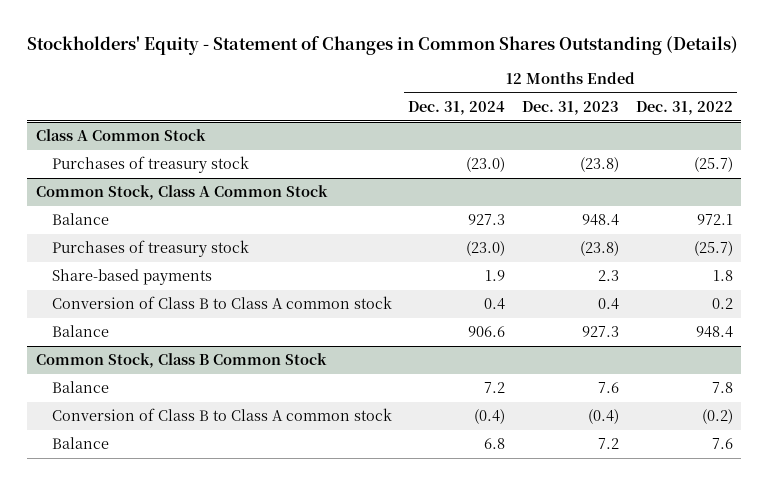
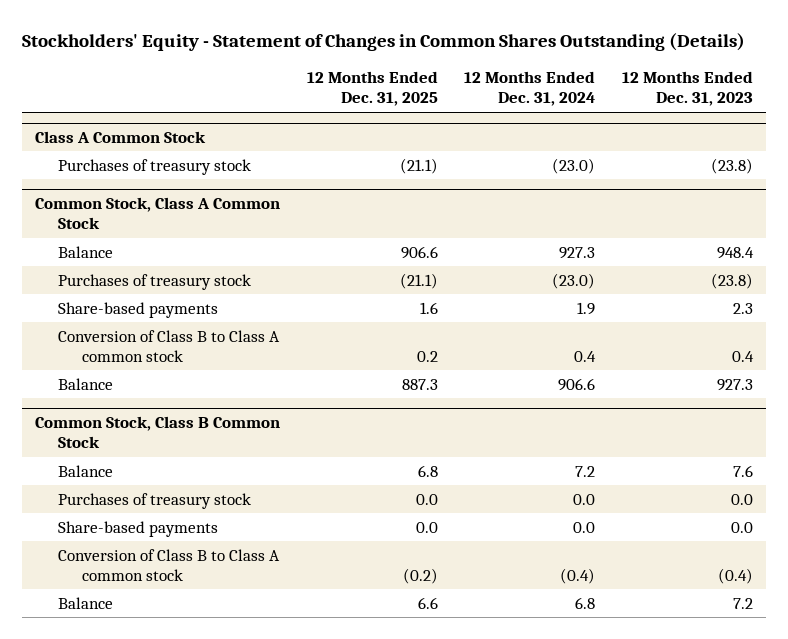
- | 12 Months Ended Dec. 31, 2024 | 12 Months Ended Dec. 31, 2023 | 12 Months Ended Dec. 31, 2022
+ | 12 Months Ended Dec. 31, 2025 | 12 Months Ended Dec. 31, 2024 | 12 Months Ended Dec. 31, 2023
@ Common Stock, Class B Common Stock
+ Purchases of treasury stock | 0.0 | 0.0 | 0.0
+ Share-based payments | 0.0 | 0.0 | 0.0

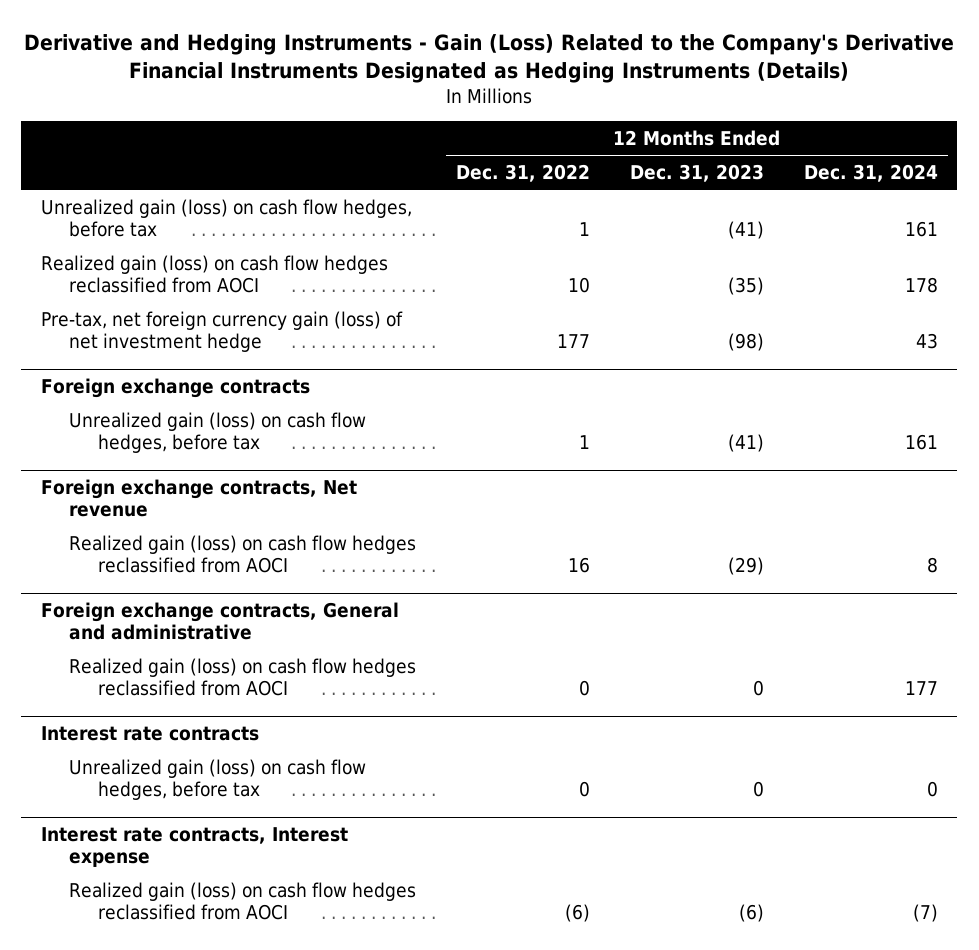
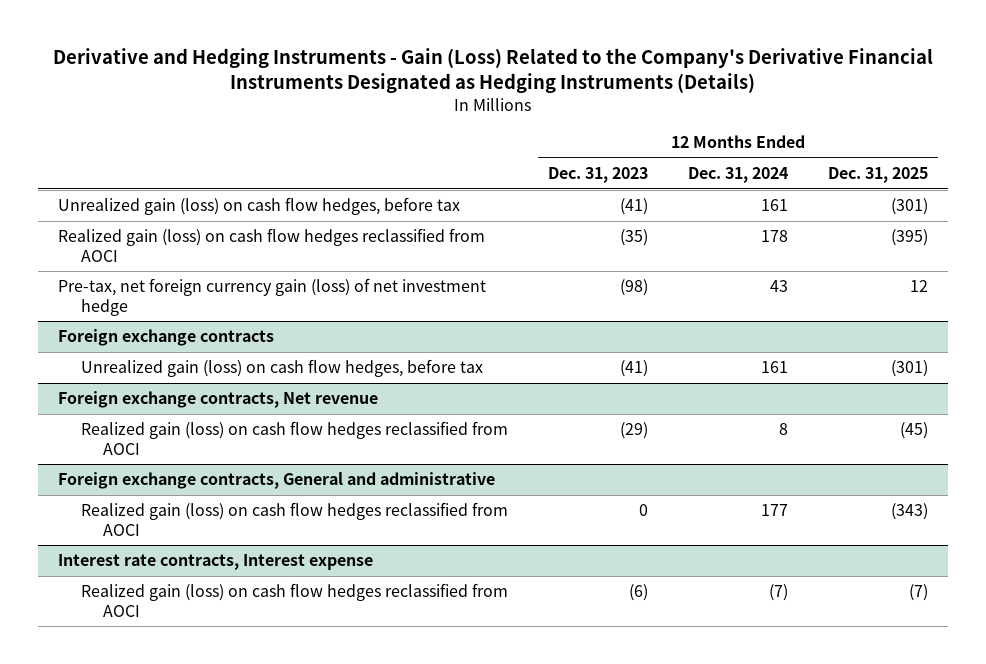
- | 12 Months Ended Dec. 31, 2022 | 12 Months Ended Dec. 31, 2023 | 12 Months Ended Dec. 31, 2024
+ | 12 Months Ended Dec. 31, 2023 | 12 Months Ended Dec. 31, 2024 | 12 Months Ended Dec. 31, 2025
- Interest rate contracts
- Unrealized gain (loss) on cash flow hedges, before tax | 0 | 0 | 0

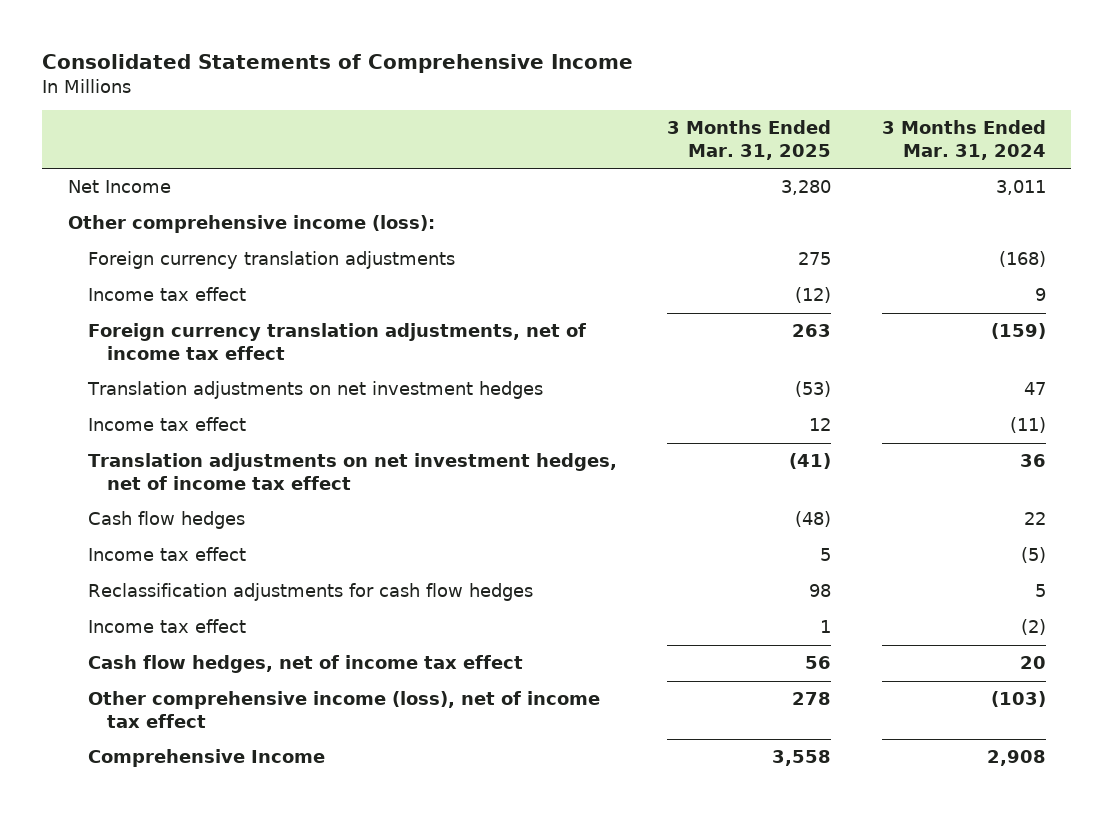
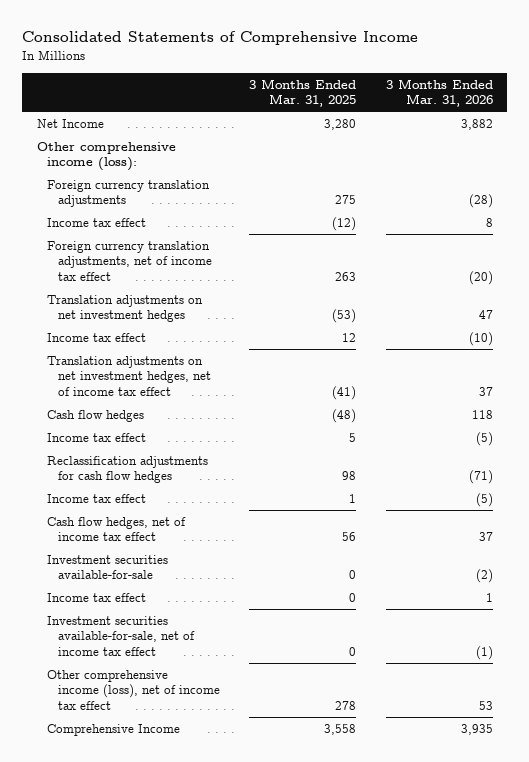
- | 3 Months Ended Mar. 31, 2025 | 3 Months Ended Mar. 31, 2024
+ | 3 Months Ended Mar. 31, 2025 | 3 Months Ended Mar. 31, 2026
+ Investment securities available-for-sale | 0 | (2)
+ Income tax effect | 0 | 1
+ Investment securities available-for-sale, net of income tax effect | 0 | (1)

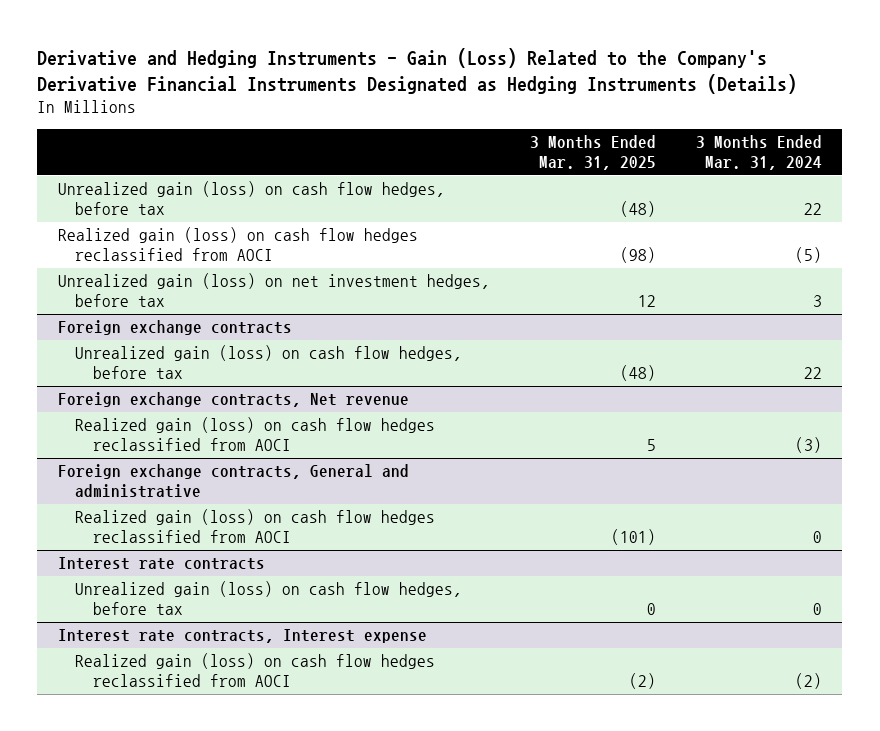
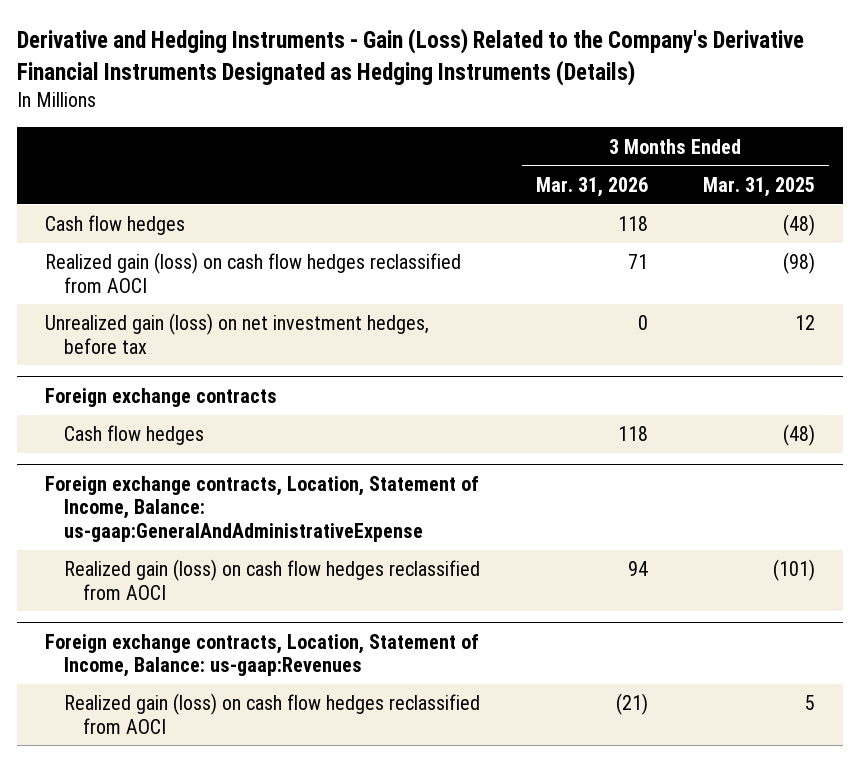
- | 3 Months Ended Mar. 31, 2025 | 3 Months Ended Mar. 31, 2024
+ | 3 Months Ended Mar. 31, 2026 | 3 Months Ended Mar. 31, 2025
- Unrealized gain (loss) on cash flow hedges, before tax | (48) | 22
+ Cash flow hedges | 118 | (48)
@ Foreign exchange contracts
- Unrealized gain (loss) on cash flow hedges, before tax | (48) | 22
- Foreign exchange contracts, Net revenue
- Realized gain (loss) on cash flow hedges reclassified from AOCI | 5 | (3)
- Foreign exchange contracts, General and administrative
@ Foreign exchange contracts
+ Cash flow hedges | 118 | (48)
+ Foreign exchange contracts, Location, Statement of Income, Balance: us-gaap:GeneralAndAdministrativeExpense
- Interest rate contracts
- Unrealized gain (loss) on cash flow hedges, before tax | 0 | 0
- Interest rate contracts, Interest expense
- Realized gain (loss) on cash flow hedges reclassified from AOCI | (2) | (2)
+ Foreign exchange contracts, Location, Statement of Income, Balance: us-gaap:Revenues
+ Realized gain (loss) on cash flow hedges reclassified from AOCI | (21) | 5

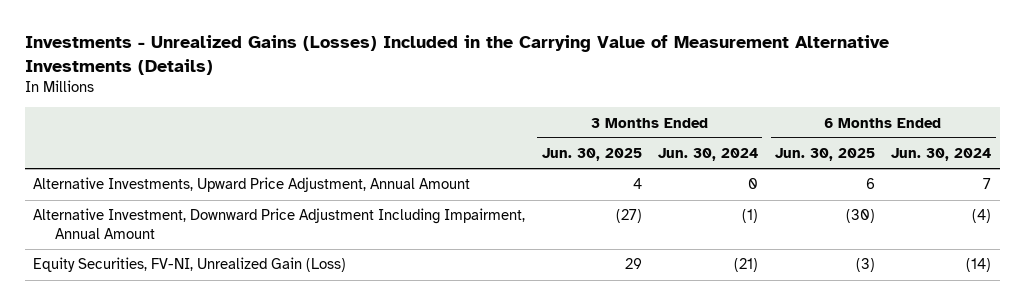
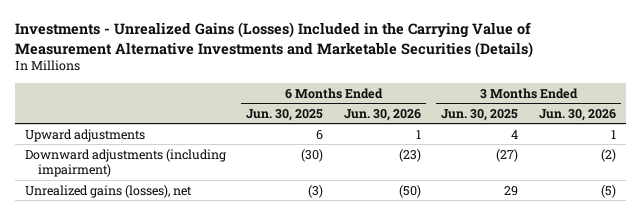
- Investments - Unrealized Gains (Losses) Included in the Carrying Value of Measurement Alternative Investments (Details)
+ Investments - Unrealized Gains (Losses) Included in the Carrying Value of Measurement Alternative Investments and Marketable Securities (Details)
- | 3 Months Ended Jun. 30, 2025 | 3 Months Ended Jun. 30, 2024 | 6 Months Ended Jun. 30, 2025 | 6 Months Ended Jun. 30, 2024
+ | 6 Months Ended Jun. 30, 2025 | 6 Months Ended Jun. 30, 2026 | 3 Months Ended Jun. 30, 2025 | 3 Months Ended Jun. 30, 2026
- Alternative Investments, Upward Price Adjustment, Annual Amount | 4 | 0 | 6 | 7
- Alternative Investment, Downward Price Adjustment Including Impairment, Annual Amount | (27) | (1) | (30) | (4)
- Equity Securities, FV-NI, Unrealized Gain (Loss) | 29 | (21) | (3) | (14)
+ Upward adjustments | 6 | 1 | 4 | 1
+ Downward adjustments (including impairment) | (30) | (23) | (27) | (2)
+ Unrealized gains (losses), net | (3) | (50) | 29 | (5)

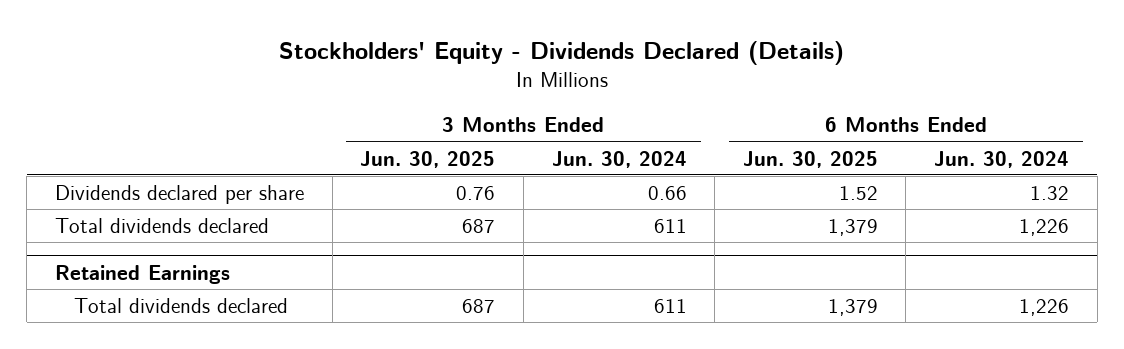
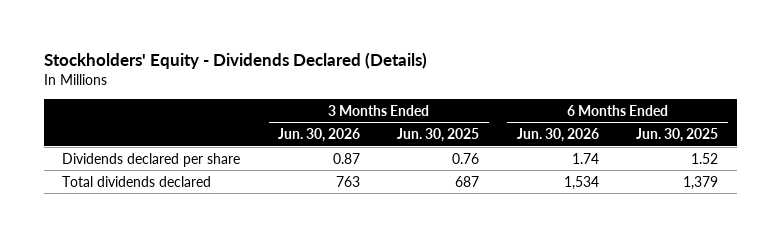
- | 3 Months Ended Jun. 30, 2025 | 3 Months Ended Jun. 30, 2024 | 6 Months Ended Jun. 30, 2025 | 6 Months Ended Jun. 30, 2024
+ | 3 Months Ended Jun. 30, 2026 | 3 Months Ended Jun. 30, 2025 | 6 Months Ended Jun. 30, 2026 | 6 Months Ended Jun. 30, 2025
- Retained Earnings
- Total dividends declared | 687 | 611 | 1,379 | 1,226

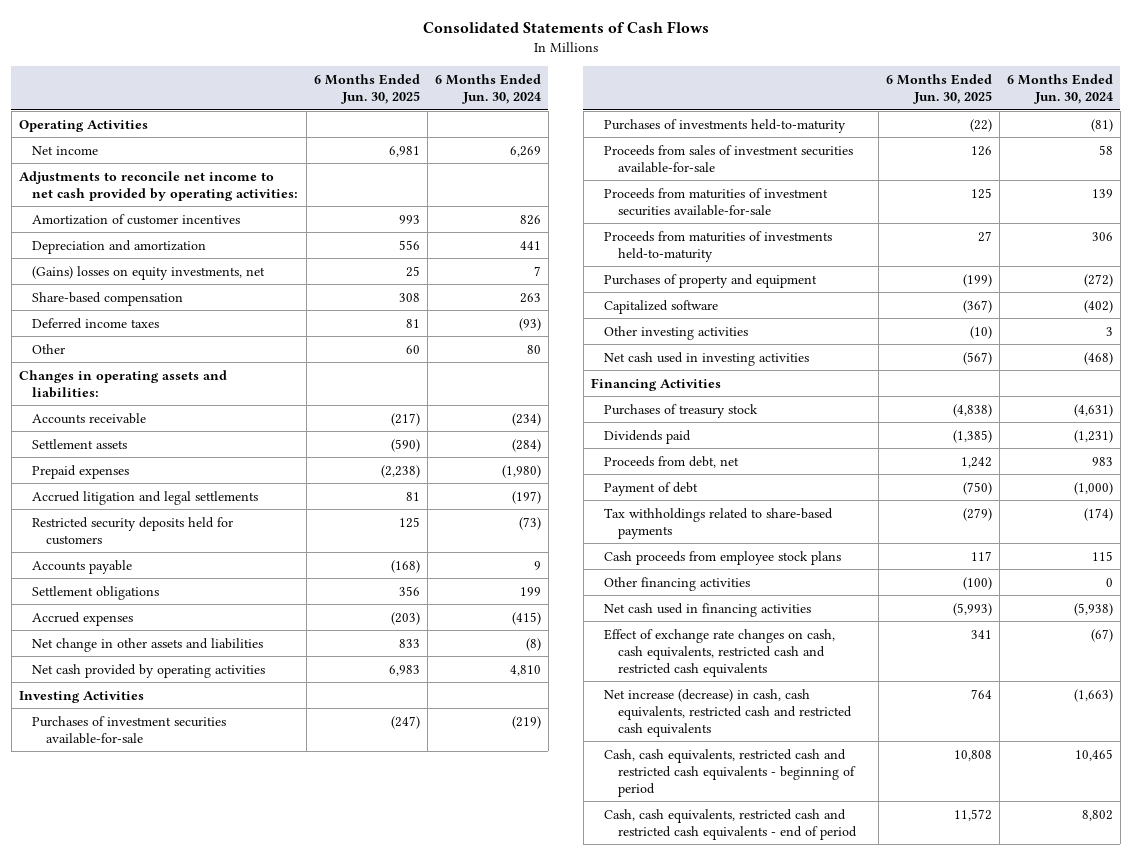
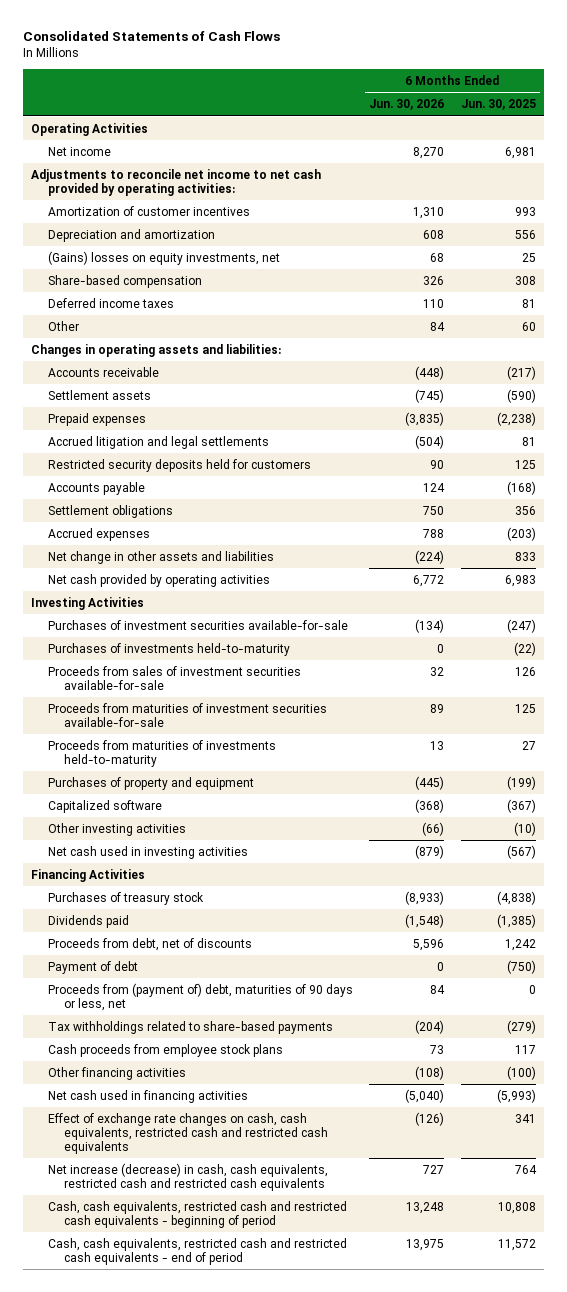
- | 6 Months Ended Jun. 30, 2025 | 6 Months Ended Jun. 30, 2024
+ | 6 Months Ended Jun. 30, 2026 | 6 Months Ended Jun. 30, 2025
- Proceeds from debt, net | 1,242 | 983
+ Proceeds from debt, net of discounts | 5,596 | 1,242
+ Proceeds from (payment of) debt, maturities of 90 days or less, net | 84 | 0

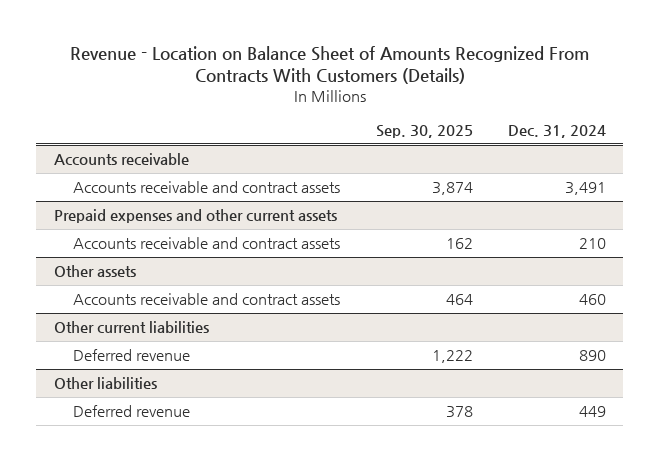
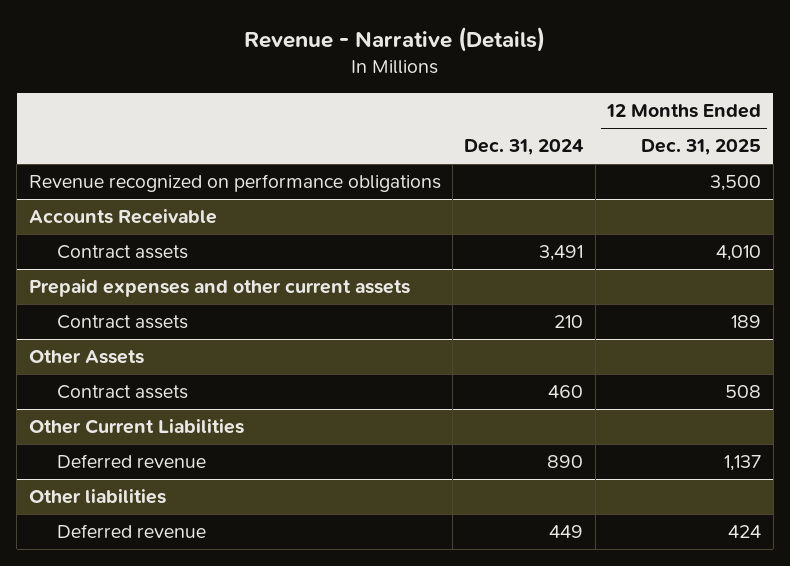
- Revenue - Location on Balance Sheet of Amounts Recognized From Contracts With Customers (Details)
+ Revenue - Narrative (Details)
- | Sep. 30, 2025 | Dec. 31, 2024
+ | Dec. 31, 2024 | 12 Months Ended Dec. 31, 2025
- Accounts receivable
- Accounts receivable and contract assets | 3,874 | 3,491
+ Revenue recognized on performance obligations | | 3,500
+ Accounts Receivable
+ Contract assets | 3,491 | 4,010
@ Prepaid expenses and other current assets
- Accounts receivable and contract assets | 162 | 210
- Other assets
- Accounts receivable and contract assets | 464 | 460
- Other current liabilities
@ Prepaid expenses and other current assets
+ Contract assets | 210 | 189
+ Other Assets
+ Contract assets | 460 | 508
+ Other Current Liabilities

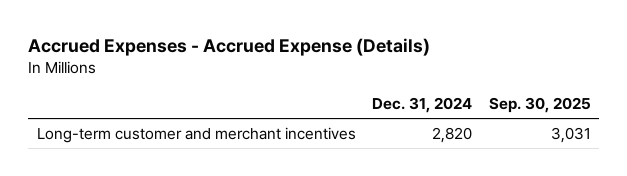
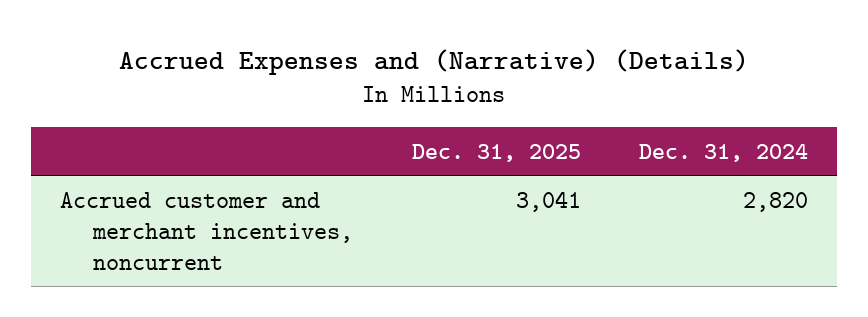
- Accrued Expenses - Accrued Expense (Details)
+ Accrued Expenses and (Narrative) (Details)
- | Dec. 31, 2024 | Sep. 30, 2025
+ | Dec. 31, 2025 | Dec. 31, 2024
- Long-term customer and merchant incentives | 2,820 | 3,031
+ Accrued customer and merchant incentives, noncurrent | 3,041 | 2,820

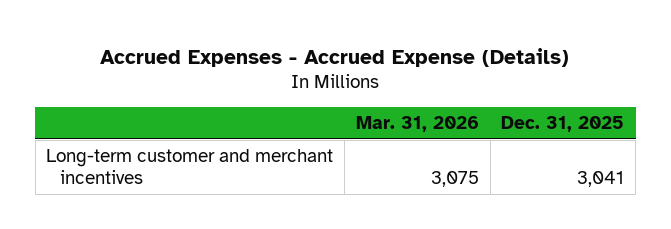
- Accrued Expenses and (Narrative) (Details)
+ Accrued Expenses - Accrued Expense (Details)
- | Dec. 31, 2025 | Dec. 31, 2024
+ | Mar. 31, 2026 | Dec. 31, 2025
- Accrued customer and merchant incentives, noncurrent | 3,041 | 2,820
+ Long-term customer and merchant incentives | 3,075 | 3,041

